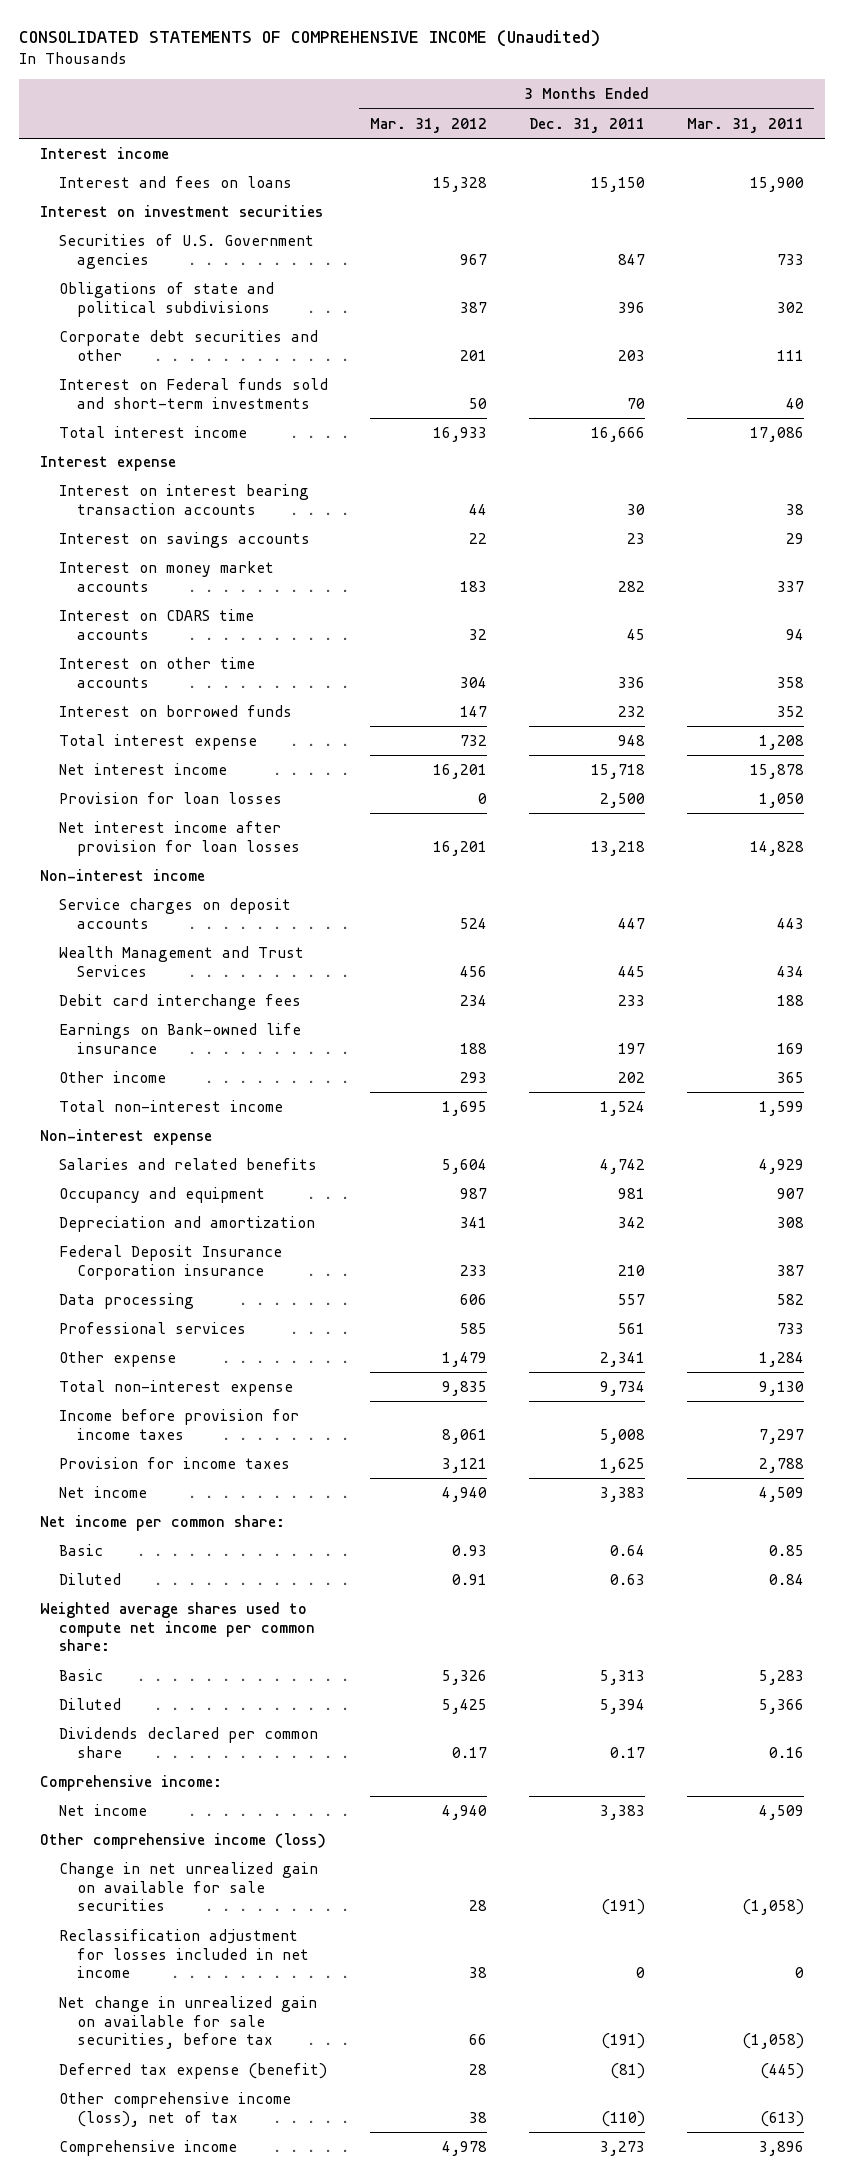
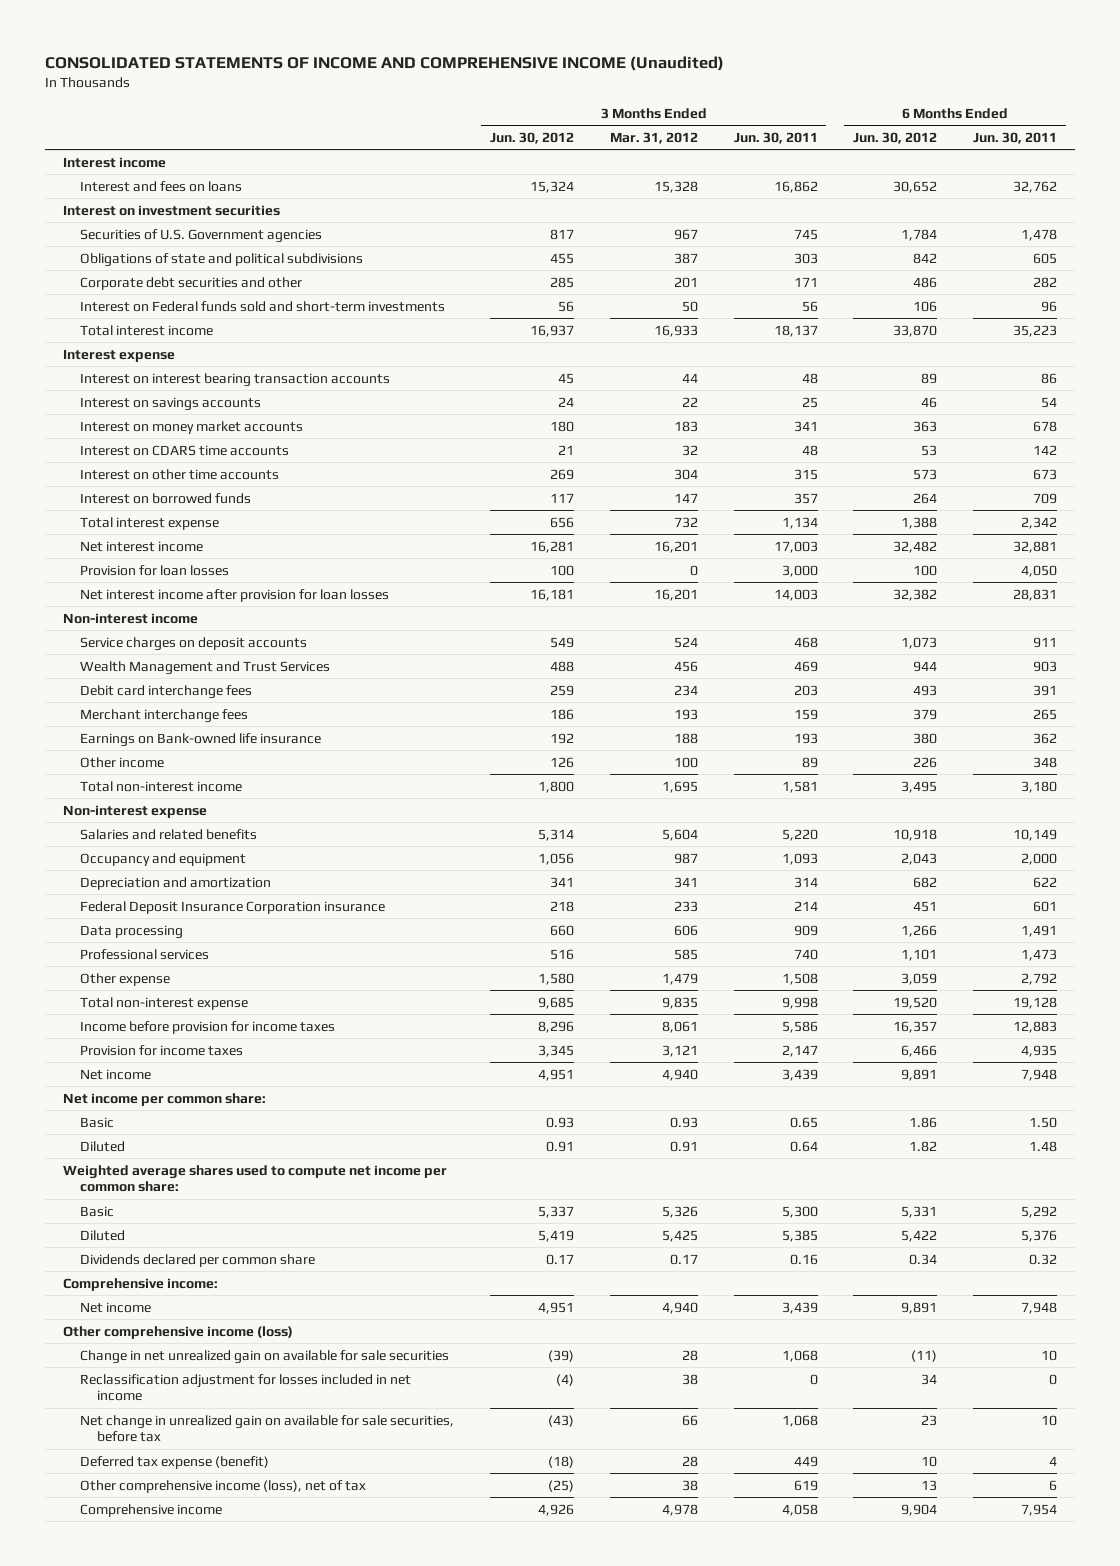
- CONSOLIDATED STATEMENTS OF COMPREHENSIVE INCOME (Unaudited)
+ CONSOLIDATED STATEMENTS OF INCOME AND COMPREHENSIVE INCOME (Unaudited)
- | 3 Months Ended Mar. 31, 2012 | 3 Months Ended Dec. 31, 2011 | 3 Months Ended Mar. 31, 2011
+ | 3 Months Ended Jun. 30, 2012 | 3 Months Ended Mar. 31, 2012 | 3 Months Ended Jun. 30, 2011 | 6 Months Ended Jun. 30, 2012 | 6 Months Ended Jun. 30, 2011
+ Merchant interchange fees | 186 | 193 | 159 | 379 | 265
- Other income | 293 | 202 | 365
+ Other income | 126 | 100 | 89 | 226 | 348

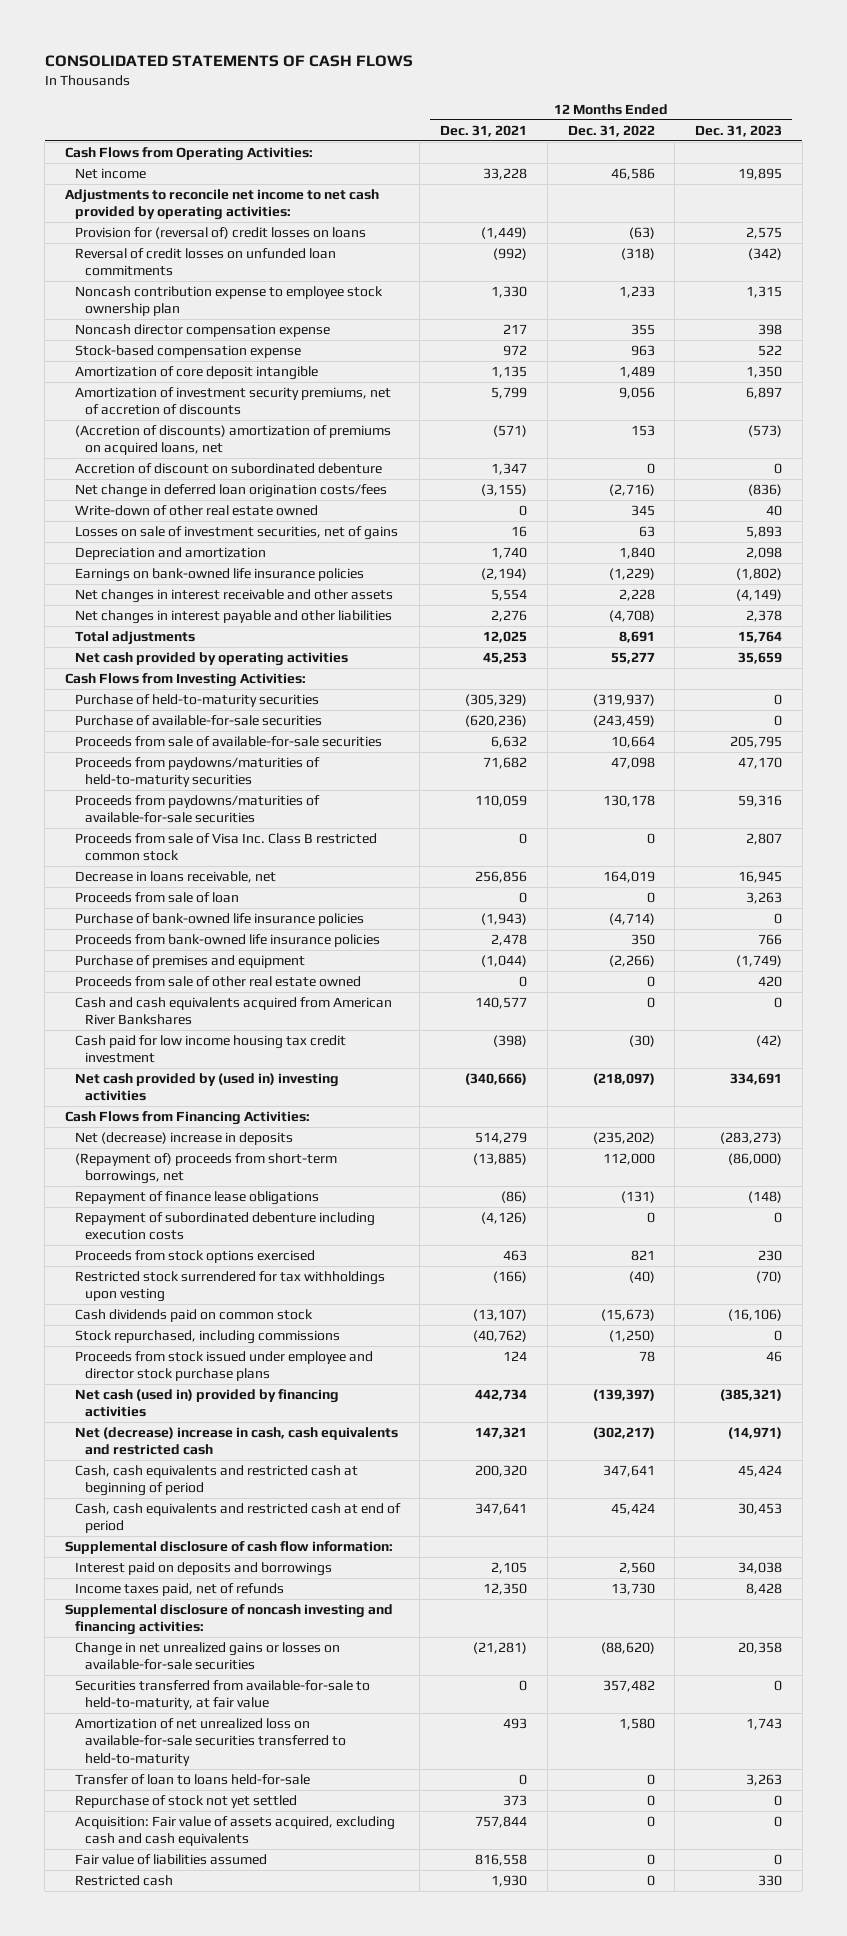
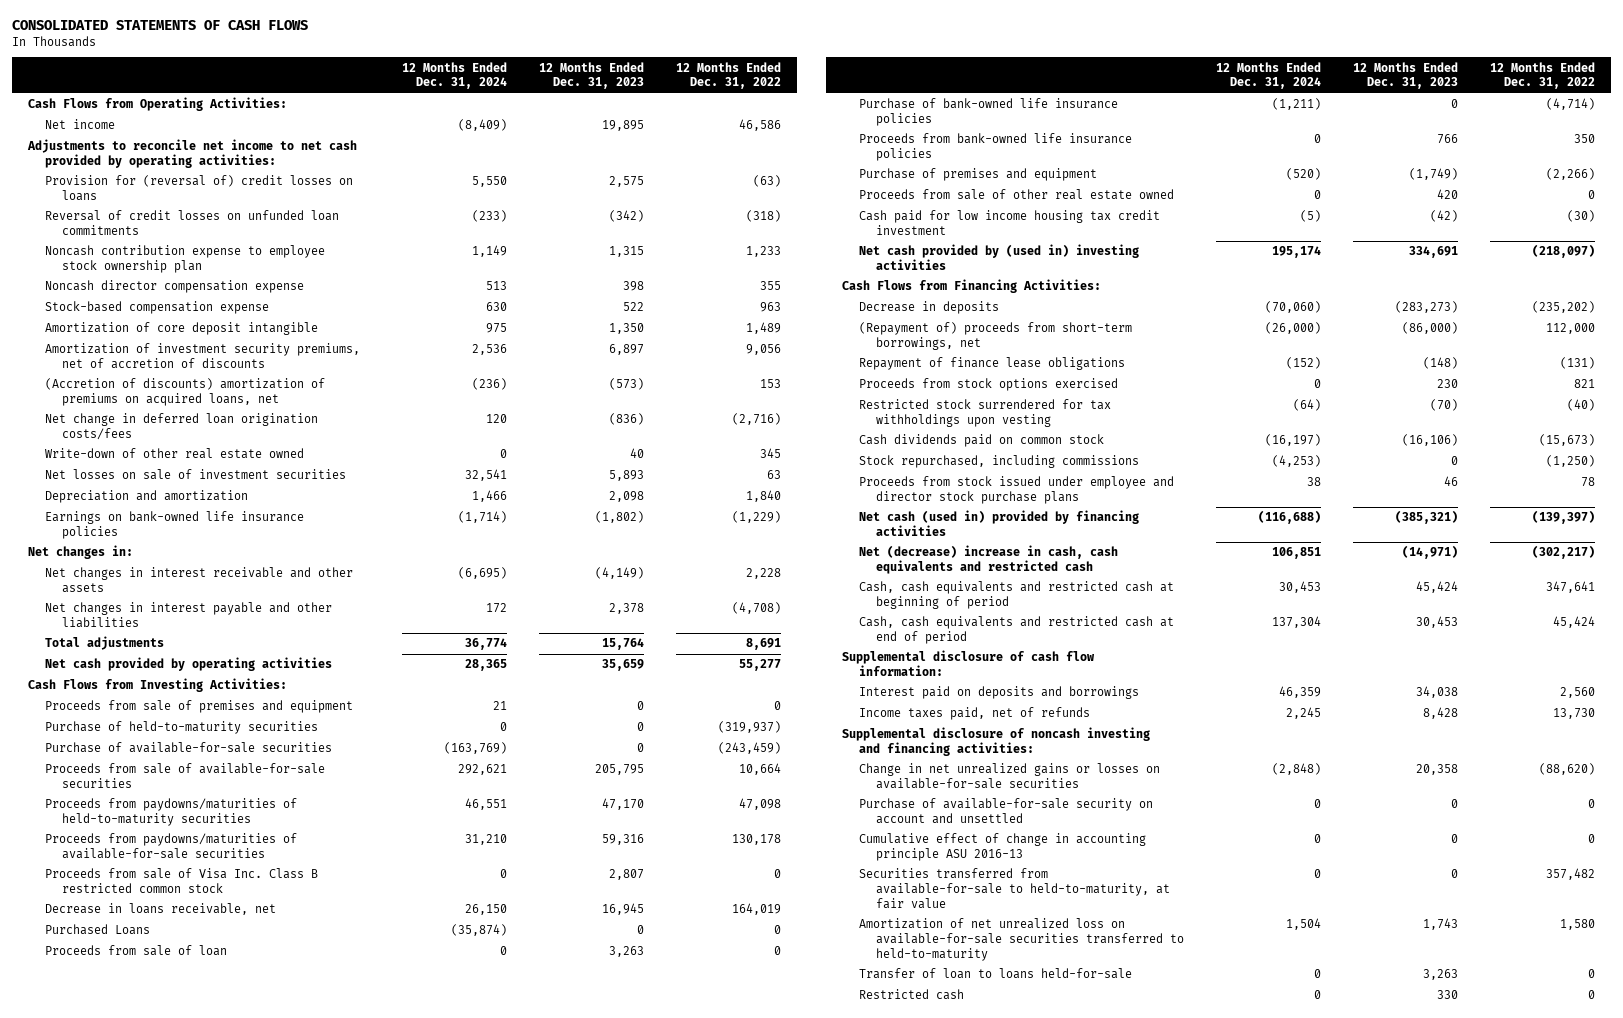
- | 12 Months Ended Dec. 31, 2021 | 12 Months Ended Dec. 31, 2022 | 12 Months Ended Dec. 31, 2023
+ | 12 Months Ended Dec. 31, 2024 | 12 Months Ended Dec. 31, 2023 | 12 Months Ended Dec. 31, 2022
- Accretion of discount on subordinated debenture | 1,347 | 0 | 0
- Losses on sale of investment securities, net of gains | 16 | 63 | 5,893
+ Net losses on sale of investment securities | 32,541 | 5,893 | 63
+ Net changes in:
+ Proceeds from sale of premises and equipment | 21 | 0 | 0
+ Purchased Loans | (35,874) | 0 | 0
- Cash and cash equivalents acquired from American River Bankshares | 140,577 | 0 | 0
- Net (decrease) increase in deposits | 514,279 | (235,202) | (283,273)
+ Decrease in deposits | (70,060) | (283,273) | (235,202)
- Repayment of subordinated debenture including execution costs | (4,126) | 0 | 0
+ Purchase of available-for-sale security on account and unsettled | 0 | 0 | 0
+ Cumulative effect of change in accounting principle ASU 2016-13 | 0 | 0 | 0
- Repurchase of stock not yet settled | 373 | 0 | 0
- Acquisition: Fair value of assets acquired, excluding cash and cash equivalents | 757,844 | 0 | 0
- Fair value of liabilities assumed | 816,558 | 0 | 0

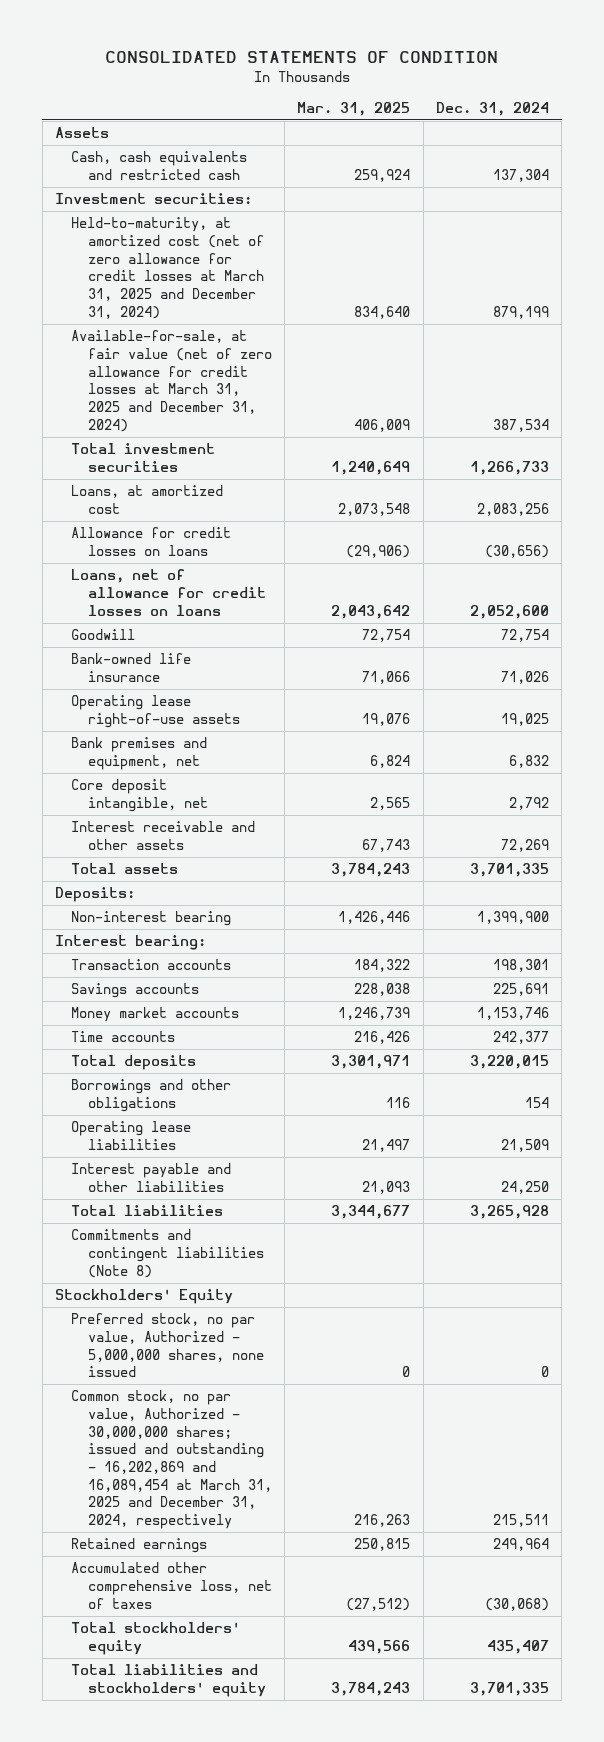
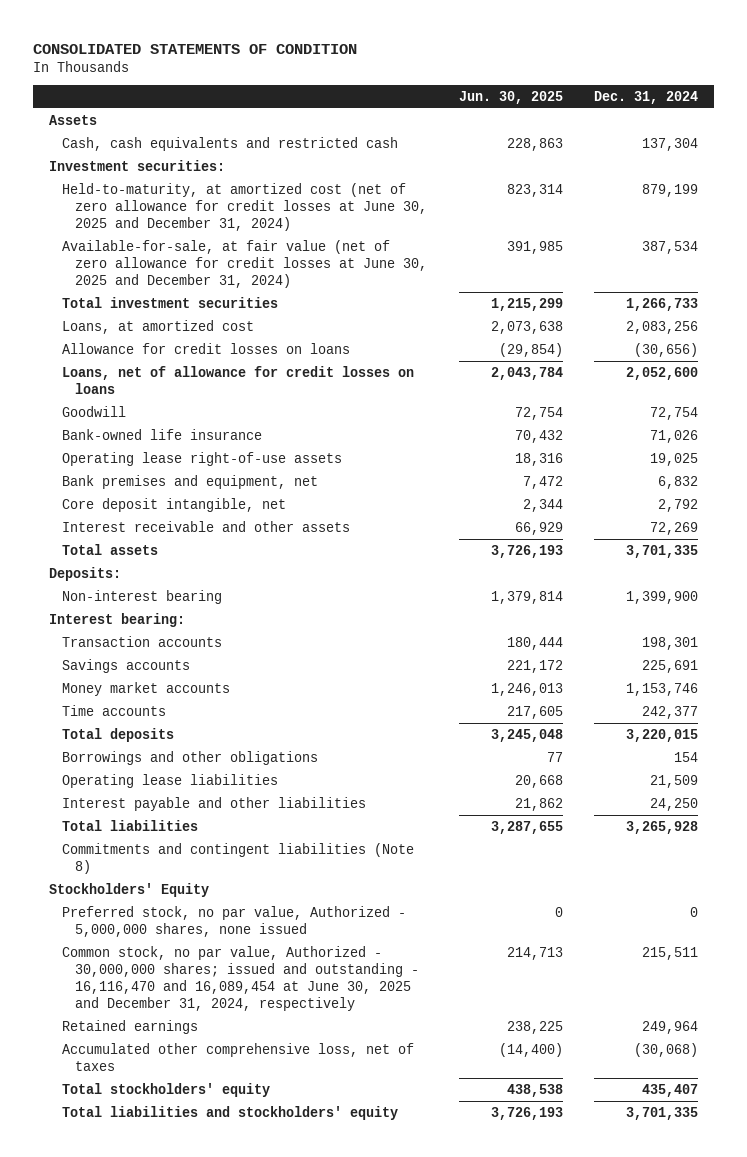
- | Mar. 31, 2025 | Dec. 31, 2024
+ | Jun. 30, 2025 | Dec. 31, 2024
- Held-to-maturity, at amortized cost (net of zero allowance for credit losses at March 31, 2025 and December 31, 2024) | 834,640 | 879,199
- Available-for-sale, at fair value (net of zero allowance for credit losses at March 31, 2025 and December 31, 2024) | 406,009 | 387,534
+ Held-to-maturity, at amortized cost (net of zero allowance for credit losses at June 30, 2025 and December 31, 2024) | 823,314 | 879,199
+ Available-for-sale, at fair value (net of zero allowance for credit losses at June 30, 2025 and December 31, 2024) | 391,985 | 387,534
- Common stock, no par value, Authorized - 30,000,000 shares; issued and outstanding - 16,202,869 and 16,089,454 at March 31, 2025 and December 31, 2024, respectively | 216,263 | 215,511
+ Common stock, no par value, Authorized - 30,000,000 shares; issued and outstanding - 16,116,470 and 16,089,454 at June 30, 2025 and December 31, 2024, respectively | 214,713 | 215,511

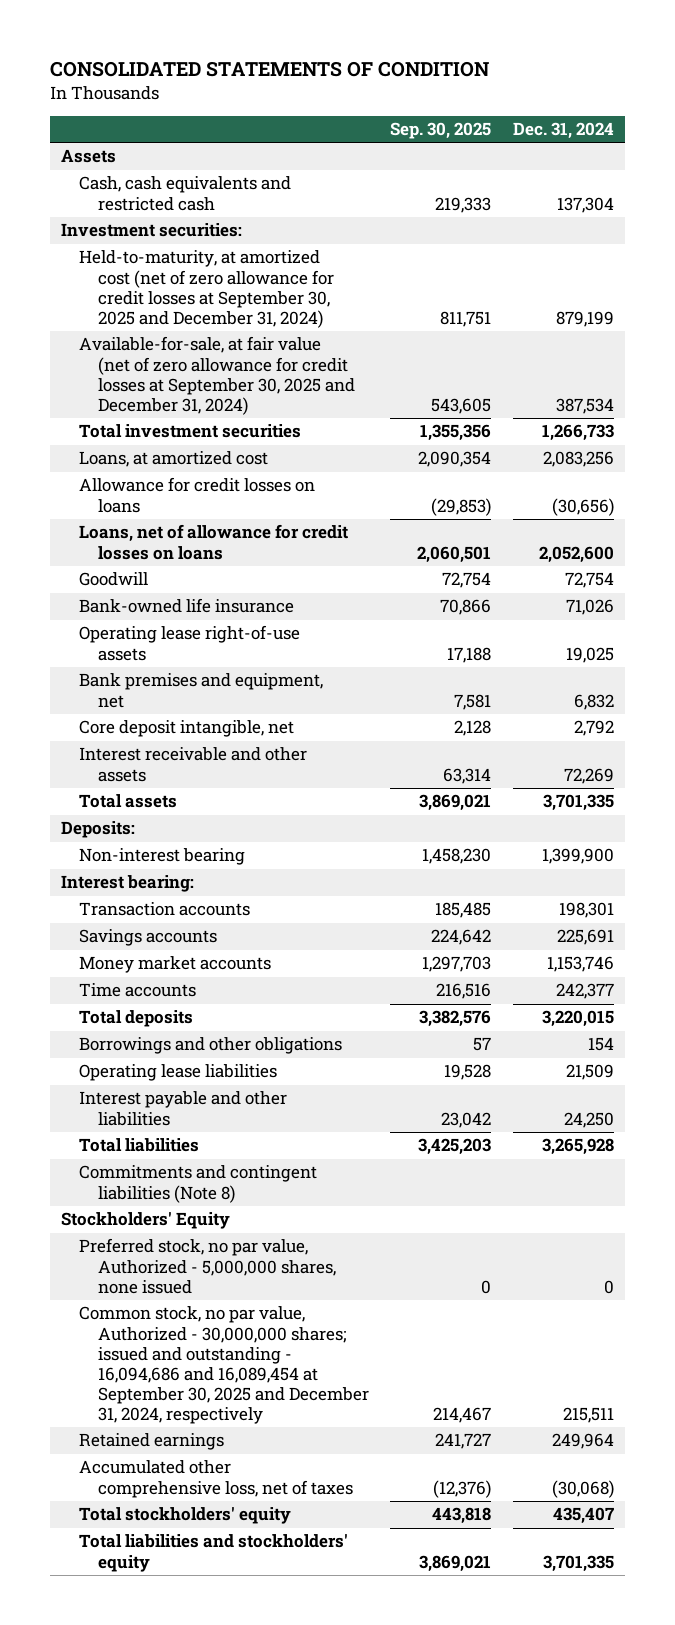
- | Jun. 30, 2025 | Dec. 31, 2024
+ | Sep. 30, 2025 | Dec. 31, 2024
- Held-to-maturity, at amortized cost (net of zero allowance for credit losses at June 30, 2025 and December 31, 2024) | 823,314 | 879,199
- Available-for-sale, at fair value (net of zero allowance for credit losses at June 30, 2025 and December 31, 2024) | 391,985 | 387,534
+ Held-to-maturity, at amortized cost (net of zero allowance for credit losses at September 30, 2025 and December 31, 2024) | 811,751 | 879,199
+ Available-for-sale, at fair value (net of zero allowance for credit losses at September 30, 2025 and December 31, 2024) | 543,605 | 387,534
- Common stock, no par value, Authorized - 30,000,000 shares; issued and outstanding - 16,116,470 and 16,089,454 at June 30, 2025 and December 31, 2024, respectively | 214,713 | 215,511
+ Common stock, no par value, Authorized - 30,000,000 shares; issued and outstanding - 16,094,686 and 16,089,454 at September 30, 2025 and December 31, 2024, respectively | 214,467 | 215,511

